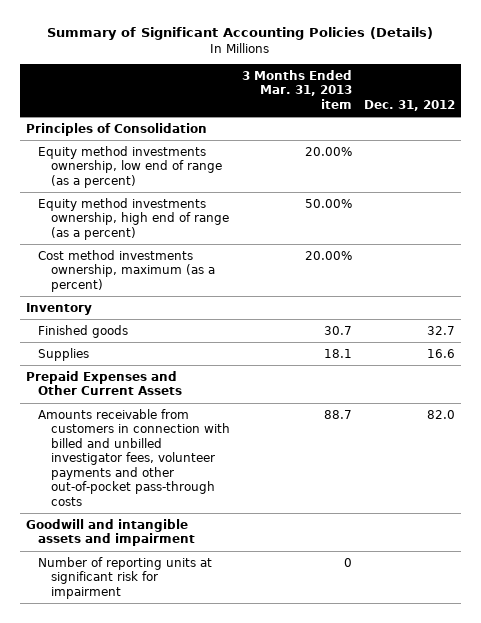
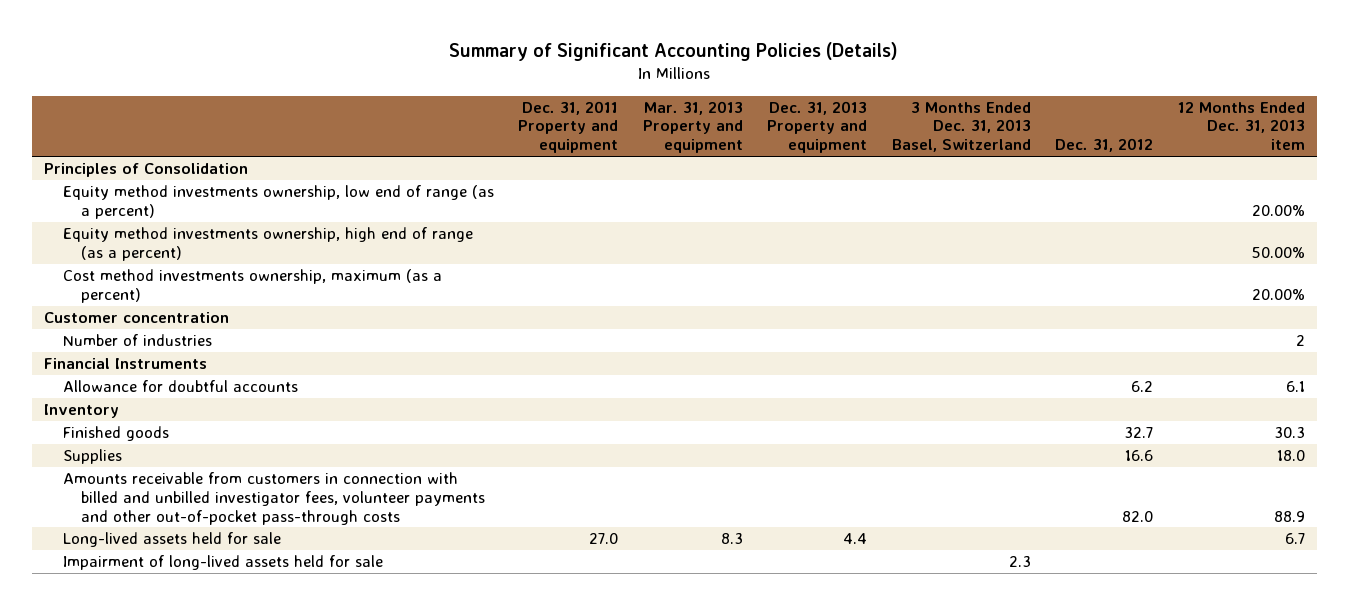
- | 3 Months Ended Mar. 31, 2013 item | Dec. 31, 2012
+ | Dec. 31, 2011 Property and equipment | Mar. 31, 2013 Property and equipment | Dec. 31, 2013 Property and equipment | 3 Months Ended Dec. 31, 2013 Basel, Switzerland | Dec. 31, 2012 | 12 Months Ended Dec. 31, 2013 item
+ Customer concentration
+ Number of industries | | | | | | 2
+ Financial Instruments
+ Allowance for doubtful accounts | | | | | 6.2 | 6.1
- Prepaid Expenses and Other Current Assets
- Goodwill and intangible assets and impairment
- Number of reporting units at significant risk for impairment | 0 |
+ Long-lived assets held for sale | 27.0 | 8.3 | 4.4 | | | 6.7
+ Impairment of long-lived assets held for sale | | | | 2.3 | |

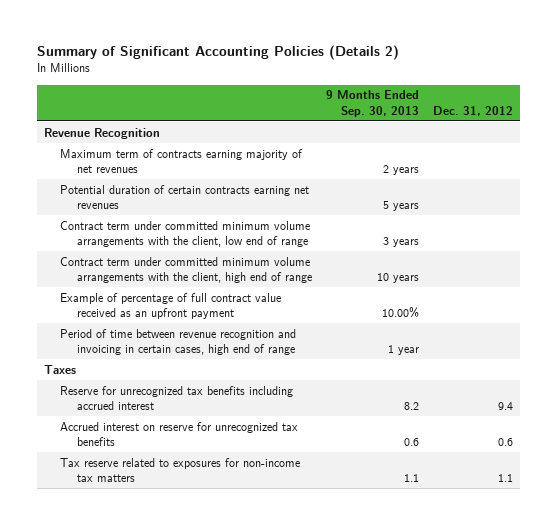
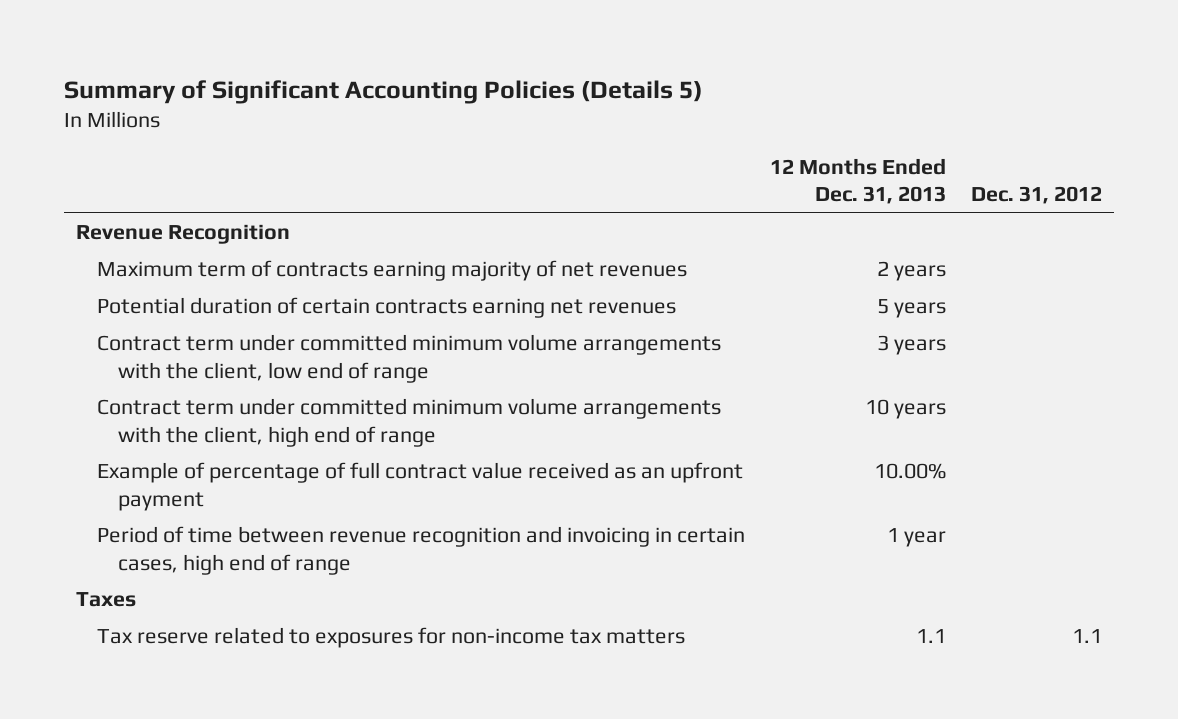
- Summary of Significant Accounting Policies (Details 2)
+ Summary of Significant Accounting Policies (Details 5)
- | 9 Months Ended Sep. 30, 2013 | Dec. 31, 2012
+ | 12 Months Ended Dec. 31, 2013 | Dec. 31, 2012
- Reserve for unrecognized tax benefits including accrued interest | 8.2 | 9.4
- Accrued interest on reserve for unrecognized tax benefits | 0.6 | 0.6

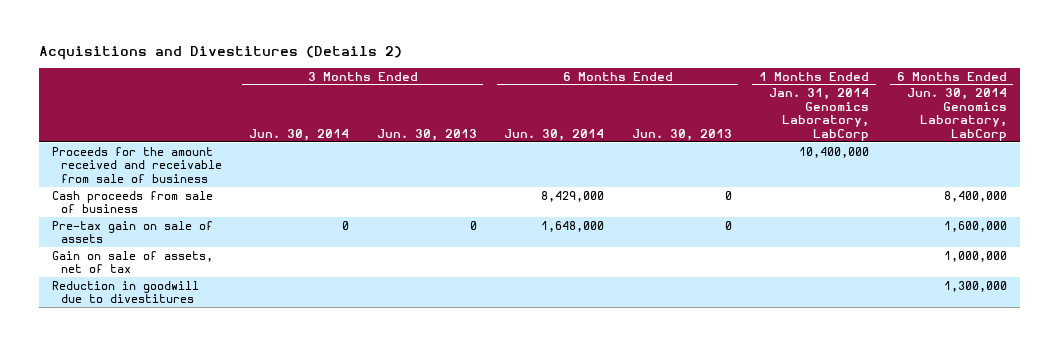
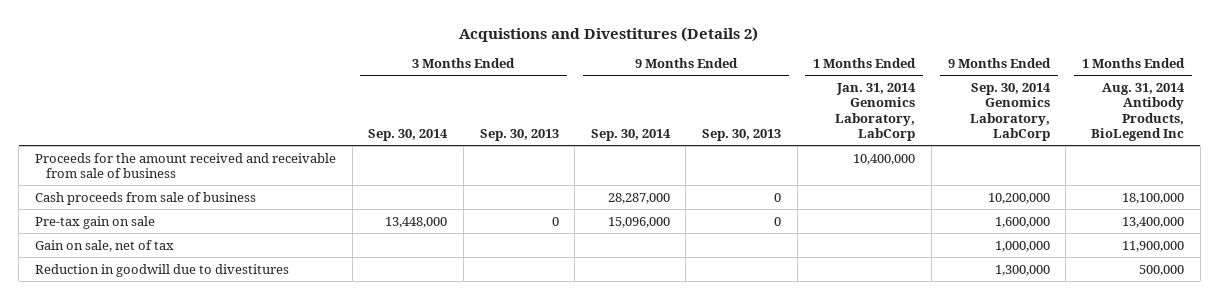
- Acquisitions and Divestitures (Details 2)
+ Acquistions and Divestitures (Details 2)
- | 3 Months Ended Jun. 30, 2014 | 3 Months Ended Jun. 30, 2013 | 6 Months Ended Jun. 30, 2014 | 6 Months Ended Jun. 30, 2013 | 1 Months Ended Jan. 31, 2014 Genomics Laboratory, LabCorp | 6 Months Ended Jun. 30, 2014 Genomics Laboratory, LabCorp
+ | 3 Months Ended Sep. 30, 2014 | 3 Months Ended Sep. 30, 2013 | 9 Months Ended Sep. 30, 2014 | 9 Months Ended Sep. 30, 2013 | 1 Months Ended Jan. 31, 2014 Genomics Laboratory, LabCorp | 9 Months Ended Sep. 30, 2014 Genomics Laboratory, LabCorp | 1 Months Ended Aug. 31, 2014 Antibody Products, BioLegend Inc
- Pre-tax gain on sale of assets | 0 | 0 | 1,648,000 | 0 | | 1,600,000
- Gain on sale of assets, net of tax | | | | | | 1,000,000
+ Pre-tax gain on sale | 13,448,000 | 0 | 15,096,000 | 0 | | 1,600,000 | 13,400,000
+ Gain on sale, net of tax | | | | | | 1,000,000 | 11,900,000

